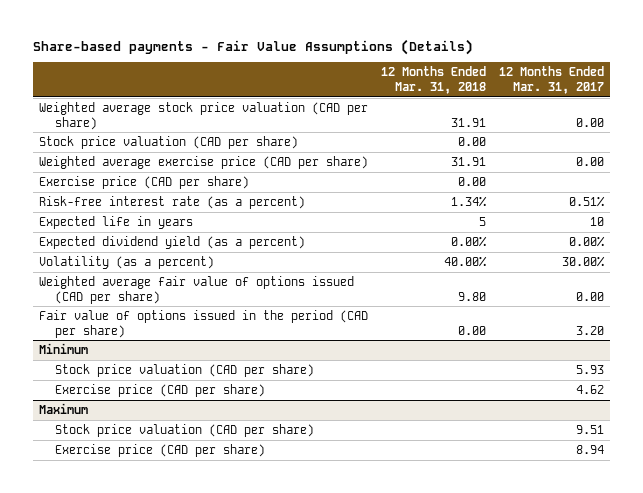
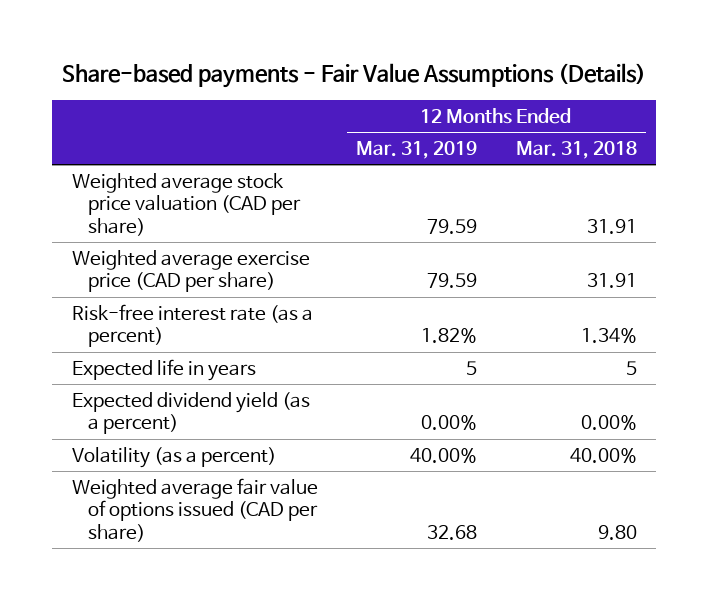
- | 12 Months Ended Mar. 31, 2018 | 12 Months Ended Mar. 31, 2017
+ | 12 Months Ended Mar. 31, 2019 | 12 Months Ended Mar. 31, 2018
- Stock price valuation (CAD per share) | 0.00 |
- Exercise price (CAD per share) | 0.00 |
- Fair value of options issued in the period (CAD per share) | 0.00 | 3.20
- Minimum
- Stock price valuation (CAD per share) | | 5.93
- Exercise price (CAD per share) | | 4.62
- Maximum
- Stock price valuation (CAD per share) | | 9.51
- Exercise price (CAD per share) | | 8.94

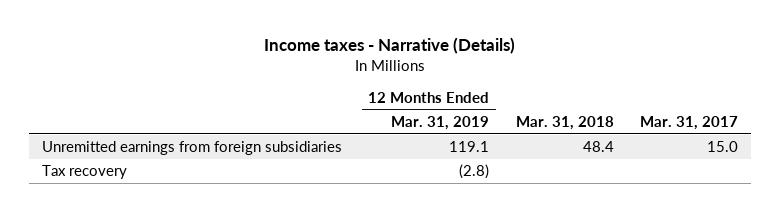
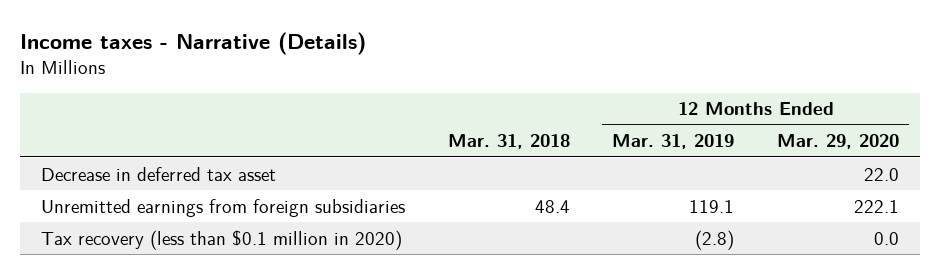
- | 12 Months Ended Mar. 31, 2019 | Mar. 31, 2018 | Mar. 31, 2017
+ | Mar. 31, 2018 | 12 Months Ended Mar. 31, 2019 | 12 Months Ended Mar. 29, 2020
+ Decrease in deferred tax asset | | | 22.0
- Tax recovery | (2.8) | |
+ Tax recovery (less than $0.1 million in 2020) | | (2.8) | 0.0

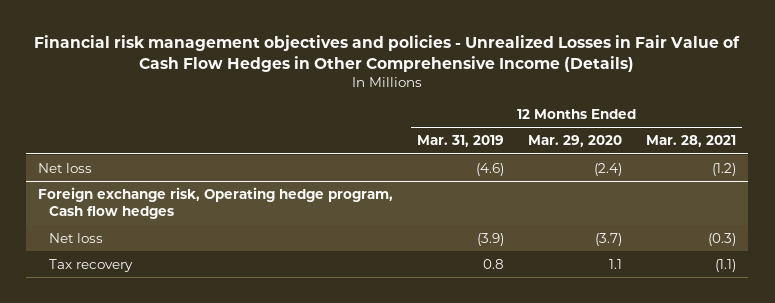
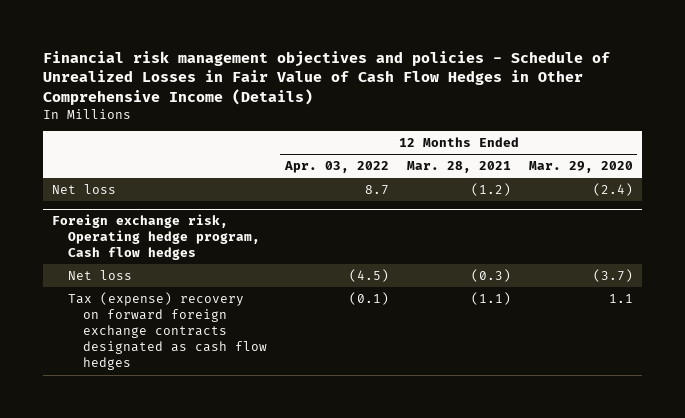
- Financial risk management objectives and policies - Unrealized Losses in Fair Value of Cash Flow Hedges in Other Comprehensive Income (Details)
+ Financial risk management objectives and policies - Schedule of Unrealized Losses in Fair Value of Cash Flow Hedges in Other Comprehensive Income (Details)
- | 12 Months Ended Mar. 31, 2019 | 12 Months Ended Mar. 29, 2020 | 12 Months Ended Mar. 28, 2021
+ | 12 Months Ended Apr. 03, 2022 | 12 Months Ended Mar. 28, 2021 | 12 Months Ended Mar. 29, 2020
@ Foreign exchange risk, Operating hedge program, Cash flow hedges
- Tax recovery | 0.8 | 1.1 | (1.1)
+ Tax (expense) recovery on forward foreign exchange contracts designated as cash flow hedges | (0.1) | (1.1) | 1.1

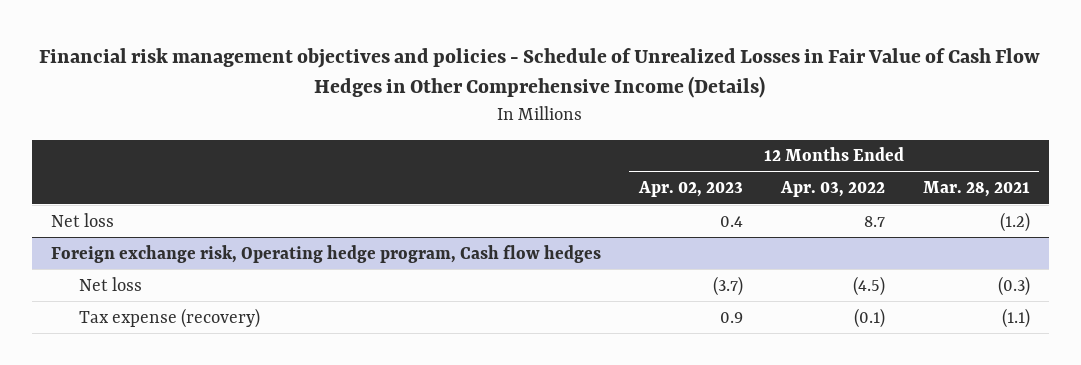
- | 12 Months Ended Apr. 03, 2022 | 12 Months Ended Mar. 28, 2021 | 12 Months Ended Mar. 29, 2020
+ | 12 Months Ended Apr. 02, 2023 | 12 Months Ended Apr. 03, 2022 | 12 Months Ended Mar. 28, 2021
@ Foreign exchange risk, Operating hedge program, Cash flow hedges
- Tax (expense) recovery on forward foreign exchange contracts designated as cash flow hedges | (0.1) | (1.1) | 1.1
+ Tax expense (recovery) | 0.9 | (0.1) | (1.1)

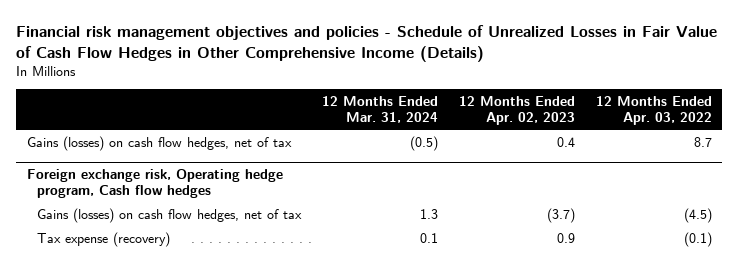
- | 12 Months Ended Apr. 02, 2023 | 12 Months Ended Apr. 03, 2022 | 12 Months Ended Mar. 28, 2021
+ | 12 Months Ended Mar. 31, 2024 | 12 Months Ended Apr. 02, 2023 | 12 Months Ended Apr. 03, 2022
- Net loss | 0.4 | 8.7 | (1.2)
+ Gains (losses) on cash flow hedges, net of tax | (0.5) | 0.4 | 8.7
@ Foreign exchange risk, Operating hedge program, Cash flow hedges
- Net loss | (3.7) | (4.5) | (0.3)
+ Gains (losses) on cash flow hedges, net of tax | 1.3 | (3.7) | (4.5)

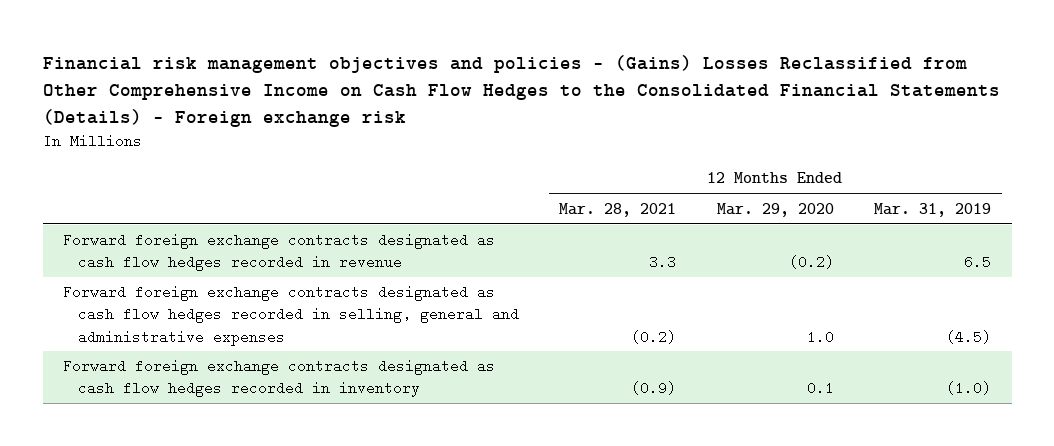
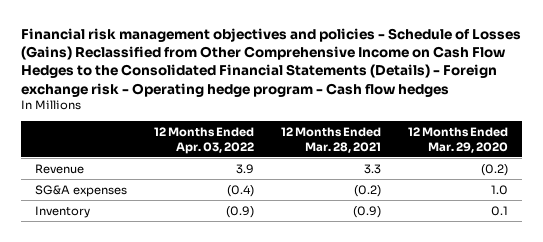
- Financial risk management objectives and policies - (Gains) Losses Reclassified from Other Comprehensive Income on Cash Flow Hedges to the Consolidated Financial Statements (Details) - Foreign exchange risk
+ Financial risk management objectives and policies - Schedule of Losses (Gains) Reclassified from Other Comprehensive Income on Cash Flow Hedges to the Consolidated Financial Statements (Details) - Foreign exchange risk - Operating hedge program - Cash flow hedges
- | 12 Months Ended Mar. 28, 2021 | 12 Months Ended Mar. 29, 2020 | 12 Months Ended Mar. 31, 2019
+ | 12 Months Ended Apr. 03, 2022 | 12 Months Ended Mar. 28, 2021 | 12 Months Ended Mar. 29, 2020
- Forward foreign exchange contracts designated as cash flow hedges recorded in revenue | 3.3 | (0.2) | 6.5
- Forward foreign exchange contracts designated as cash flow hedges recorded in selling, general and administrative expenses | (0.2) | 1.0 | (4.5)
- Forward foreign exchange contracts designated as cash flow hedges recorded in inventory | (0.9) | 0.1 | (1.0)
+ Revenue | 3.9 | 3.3 | (0.2)
+ SG&A expenses | (0.4) | (0.2) | 1.0
+ Inventory | (0.9) | (0.9) | 0.1

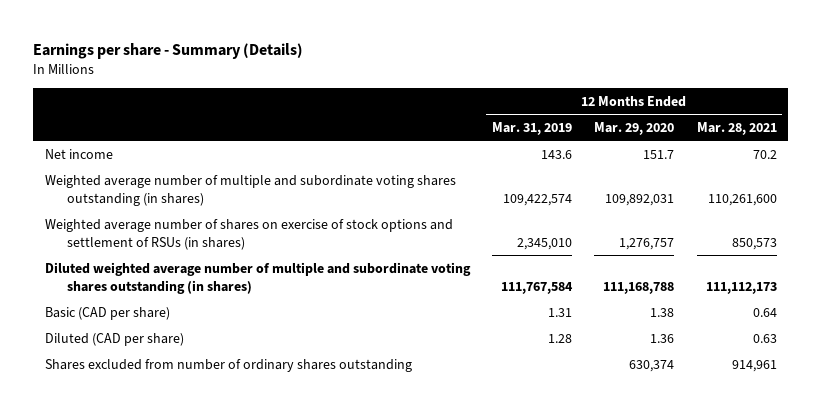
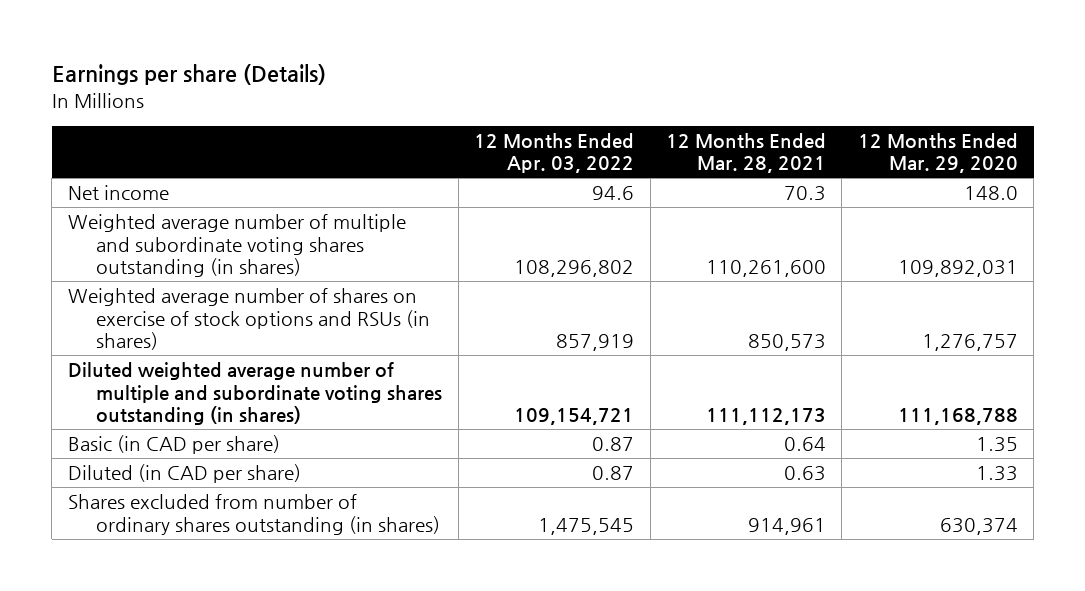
- Earnings per share - Summary (Details)
+ Earnings per share (Details)
- | 12 Months Ended Mar. 31, 2019 | 12 Months Ended Mar. 29, 2020 | 12 Months Ended Mar. 28, 2021
+ | 12 Months Ended Apr. 03, 2022 | 12 Months Ended Mar. 28, 2021 | 12 Months Ended Mar. 29, 2020
- Net income | 143.6 | 151.7 | 70.2
+ Net income | 94.6 | 70.3 | 148.0
- Weighted average number of shares on exercise of stock options and settlement of RSUs (in shares) | 2,345,010 | 1,276,757 | 850,573
+ Weighted average number of shares on exercise of stock options and RSUs (in shares) | 857,919 | 850,573 | 1,276,757
- Basic (CAD per share) | 1.31 | 1.38 | 0.64
- Diluted (CAD per share) | 1.28 | 1.36 | 0.63
- Shares excluded from number of ordinary shares outstanding | | 630,374 | 914,961
+ Basic (in CAD per share) | 0.87 | 0.64 | 1.35
+ Diluted (in CAD per share) | 0.87 | 0.63 | 1.33
+ Shares excluded from number of ordinary shares outstanding (in shares) | 1,475,545 | 914,961 | 630,374

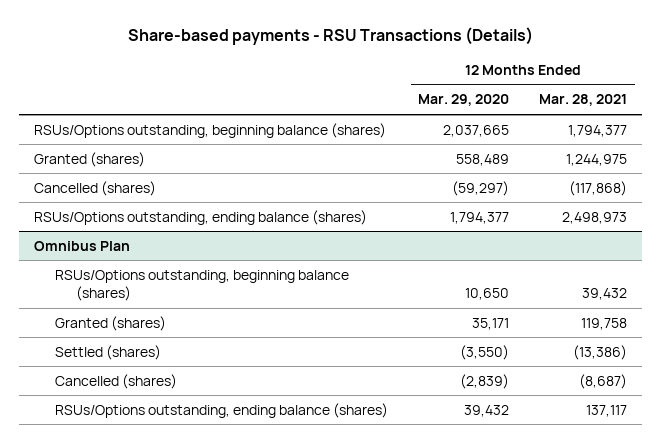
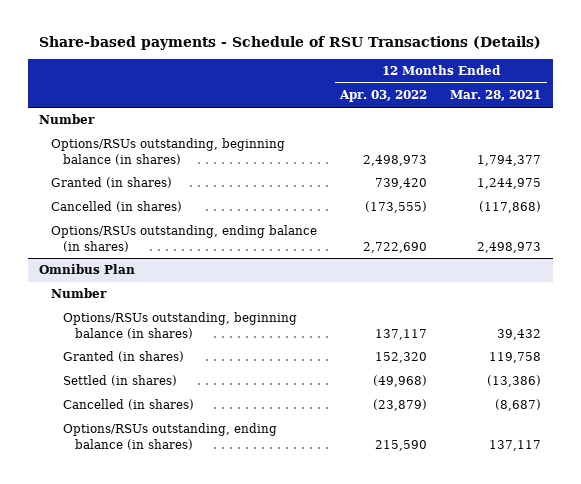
- Share-based payments - RSU Transactions (Details)
+ Share-based payments - Schedule of RSU Transactions (Details)
- | 12 Months Ended Mar. 29, 2020 | 12 Months Ended Mar. 28, 2021
+ | 12 Months Ended Apr. 03, 2022 | 12 Months Ended Mar. 28, 2021
- RSUs/Options outstanding, beginning balance (shares) | 2,037,665 | 1,794,377
- Granted (shares) | 558,489 | 1,244,975
- Cancelled (shares) | (59,297) | (117,868)
- RSUs/Options outstanding, ending balance (shares) | 1,794,377 | 2,498,973
+ Number
+ Options/RSUs outstanding, beginning balance (in shares) | 2,498,973 | 1,794,377
+ Granted (in shares) | 739,420 | 1,244,975
+ Cancelled (in shares) | (173,555) | (117,868)
+ Options/RSUs outstanding, ending balance (in shares) | 2,722,690 | 2,498,973
@ Omnibus Plan
- RSUs/Options outstanding, beginning balance (shares) | 10,650 | 39,432
- Granted (shares) | 35,171 | 119,758
- Settled (shares) | (3,550) | (13,386)
- Cancelled (shares) | (2,839) | (8,687)
- RSUs/Options outstanding, ending balance (shares) | 39,432 | 137,117
+ Number
+ Options/RSUs outstanding, beginning balance (in shares) | 137,117 | 39,432
+ Granted (in shares) | 152,320 | 119,758
+ Settled (in shares) | (49,968) | (13,386)
+ Cancelled (in shares) | (23,879) | (8,687)
+ Options/RSUs outstanding, ending balance (in shares) | 215,590 | 137,117

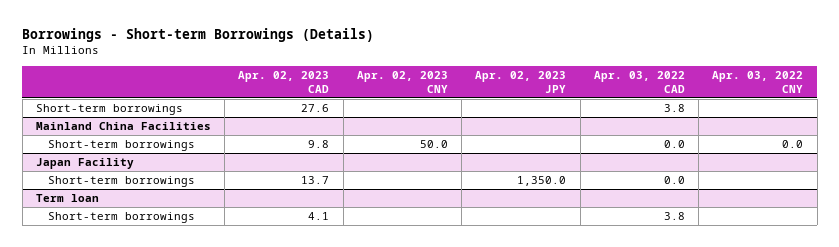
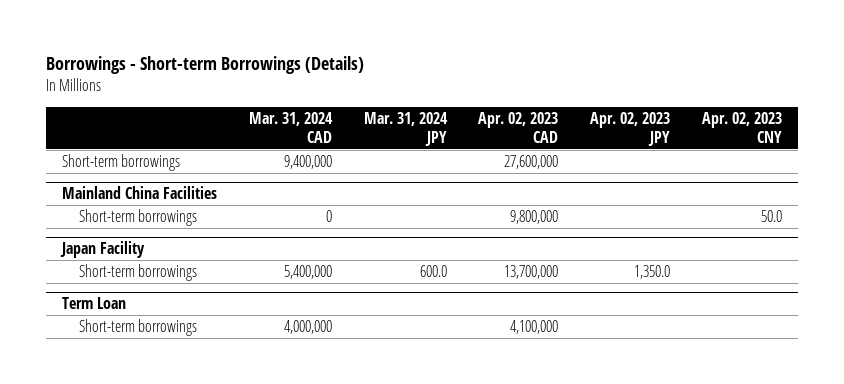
- | Apr. 02, 2023 CAD | Apr. 02, 2023 CNY | Apr. 02, 2023 JPY | Apr. 03, 2022 CAD | Apr. 03, 2022 CNY
+ | Mar. 31, 2024 CAD | Mar. 31, 2024 JPY | Apr. 02, 2023 CAD | Apr. 02, 2023 JPY | Apr. 02, 2023 CNY
- Short-term borrowings | 27.6 | | | 3.8 |
+ Short-term borrowings | 9,400,000 | | 27,600,000 | |
@ Mainland China Facilities
- Short-term borrowings | 9.8 | 50.0 | | 0.0 | 0.0
+ Short-term borrowings | 0 | | 9,800,000 | | 50.0
@ Japan Facility
- Short-term borrowings | 13.7 | | 1,350.0 | 0.0 |
- Term loan
- Short-term borrowings | 4.1 | | | 3.8 |
@ Japan Facility
+ Short-term borrowings | 5,400,000 | 600.0 | 13,700,000 | 1,350.0 |
+ Term Loan
+ Short-term borrowings | 4,000,000 | | 4,100,000 | |

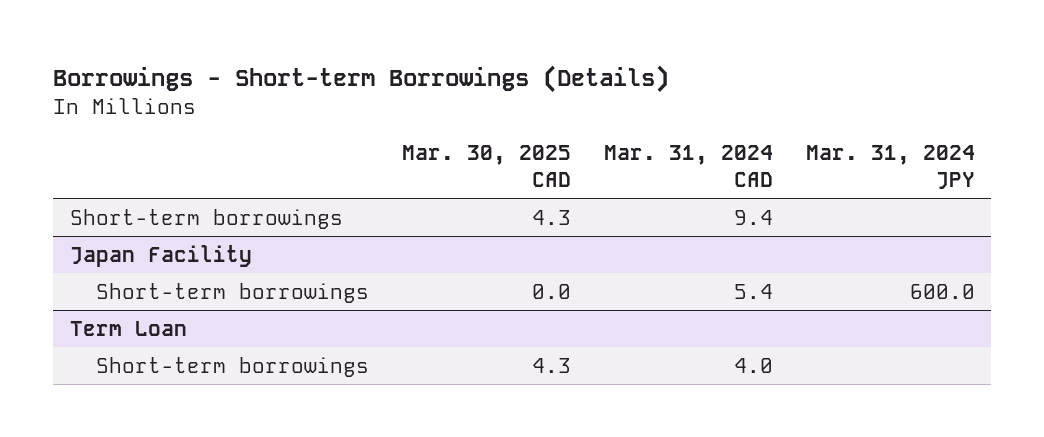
- | Mar. 31, 2024 CAD | Mar. 31, 2024 JPY | Apr. 02, 2023 CAD | Apr. 02, 2023 JPY | Apr. 02, 2023 CNY
+ | Mar. 30, 2025 CAD | Mar. 31, 2024 CAD | Mar. 31, 2024 JPY
- Short-term borrowings | 9,400,000 | | 27,600,000 | |
- Mainland China Facilities
- Short-term borrowings | 0 | | 9,800,000 | | 50.0
+ Short-term borrowings | 4.3 | 9.4 |
@ Japan Facility
- Short-term borrowings | 5,400,000 | 600.0 | 13,700,000 | 1,350.0 |
+ Short-term borrowings | 0.0 | 5.4 | 600.0
@ Term Loan
- Short-term borrowings | 4,000,000 | | 4,100,000 | |
+ Short-term borrowings | 4.3 | 4.0 |

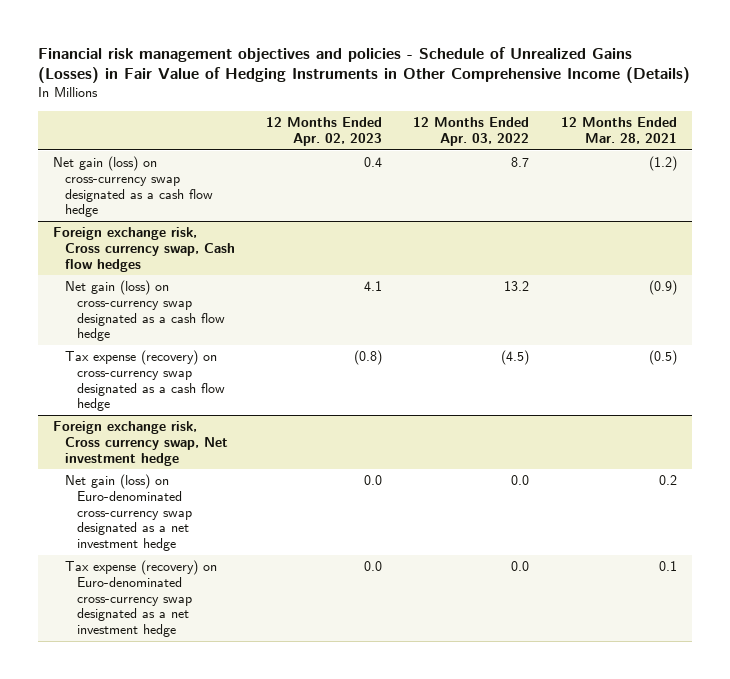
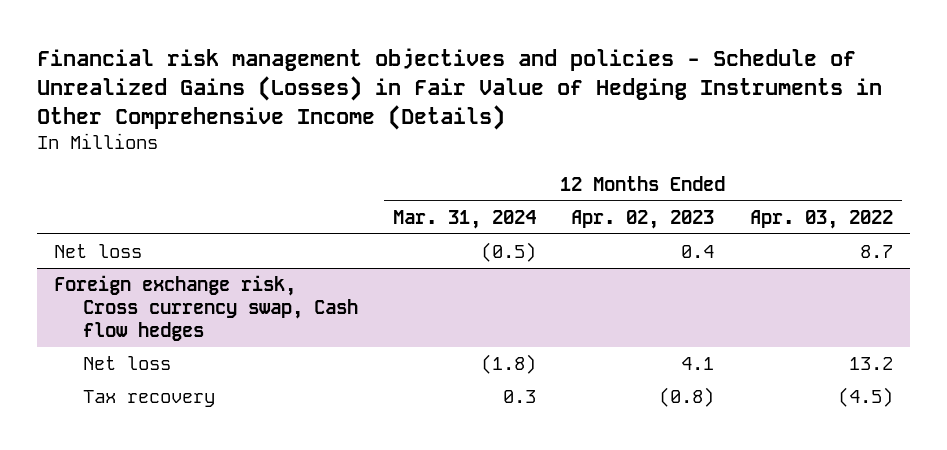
- | 12 Months Ended Apr. 02, 2023 | 12 Months Ended Apr. 03, 2022 | 12 Months Ended Mar. 28, 2021
+ | 12 Months Ended Mar. 31, 2024 | 12 Months Ended Apr. 02, 2023 | 12 Months Ended Apr. 03, 2022
- Net gain (loss) on cross-currency swap designated as a cash flow hedge | 0.4 | 8.7 | (1.2)
+ Net loss | (0.5) | 0.4 | 8.7
@ Foreign exchange risk, Cross currency swap, Cash flow hedges
- Net gain (loss) on cross-currency swap designated as a cash flow hedge | 4.1 | 13.2 | (0.9)
- Tax expense (recovery) on cross-currency swap designated as a cash flow hedge | (0.8) | (4.5) | (0.5)
- Foreign exchange risk, Cross currency swap, Net investment hedge
- Net gain (loss) on Euro-denominated cross-currency swap designated as a net investment hedge | 0.0 | 0.0 | 0.2
- Tax expense (recovery) on Euro-denominated cross-currency swap designated as a net investment hedge | 0.0 | 0.0 | 0.1
@ Foreign exchange risk, Cross currency swap, Cash flow hedges
+ Net loss | (1.8) | 4.1 | 13.2
+ Tax recovery | 0.3 | (0.8) | (4.5)

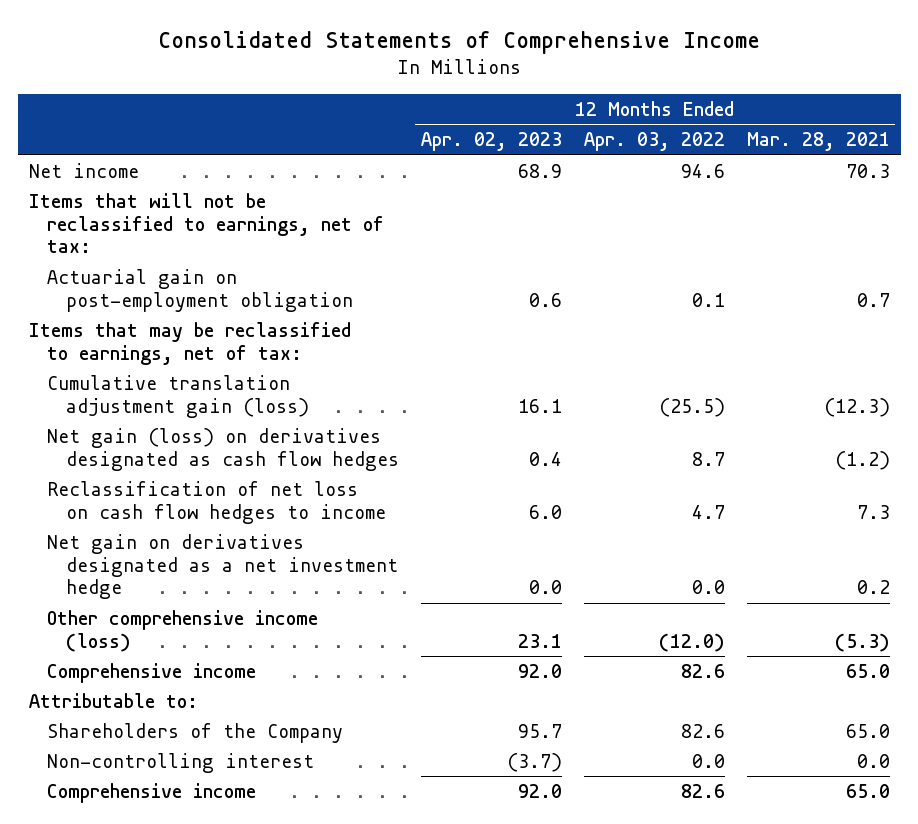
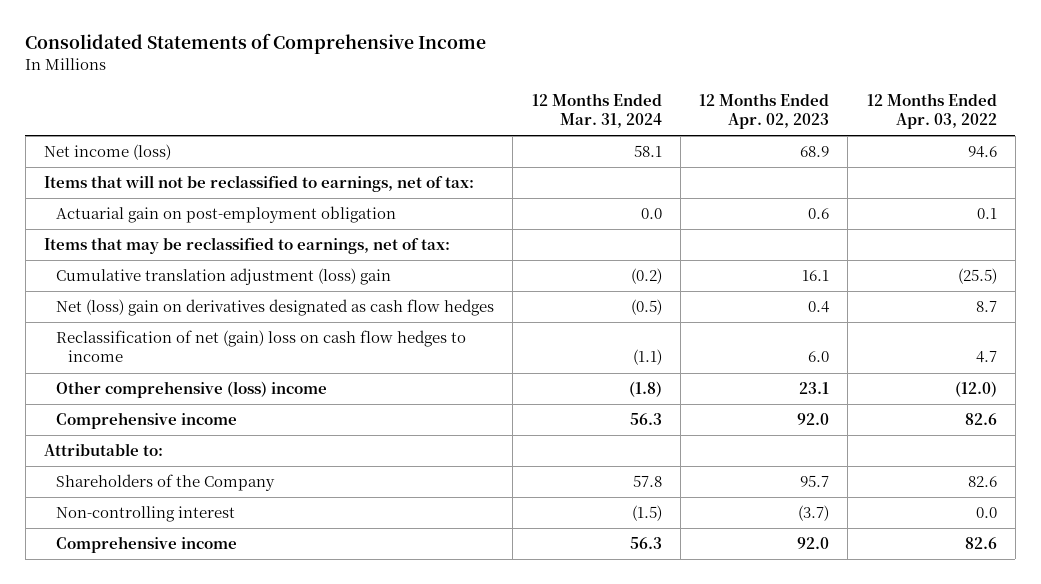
- | 12 Months Ended Apr. 02, 2023 | 12 Months Ended Apr. 03, 2022 | 12 Months Ended Mar. 28, 2021
+ | 12 Months Ended Mar. 31, 2024 | 12 Months Ended Apr. 02, 2023 | 12 Months Ended Apr. 03, 2022
- Net income | 68.9 | 94.6 | 70.3
+ Net income (loss) | 58.1 | 68.9 | 94.6
- Cumulative translation adjustment gain (loss) | 16.1 | (25.5) | (12.3)
- Net gain (loss) on derivatives designated as cash flow hedges | 0.4 | 8.7 | (1.2)
- Reclassification of net loss on cash flow hedges to income | 6.0 | 4.7 | 7.3
- Net gain on derivatives designated as a net investment hedge | 0.0 | 0.0 | 0.2
- Other comprehensive income (loss) | 23.1 | (12.0) | (5.3)
+ Cumulative translation adjustment (loss) gain | (0.2) | 16.1 | (25.5)
+ Net (loss) gain on derivatives designated as cash flow hedges | (0.5) | 0.4 | 8.7
+ Reclassification of net (gain) loss on cash flow hedges to income | (1.1) | 6.0 | 4.7
+ Other comprehensive (loss) income | (1.8) | 23.1 | (12.0)

